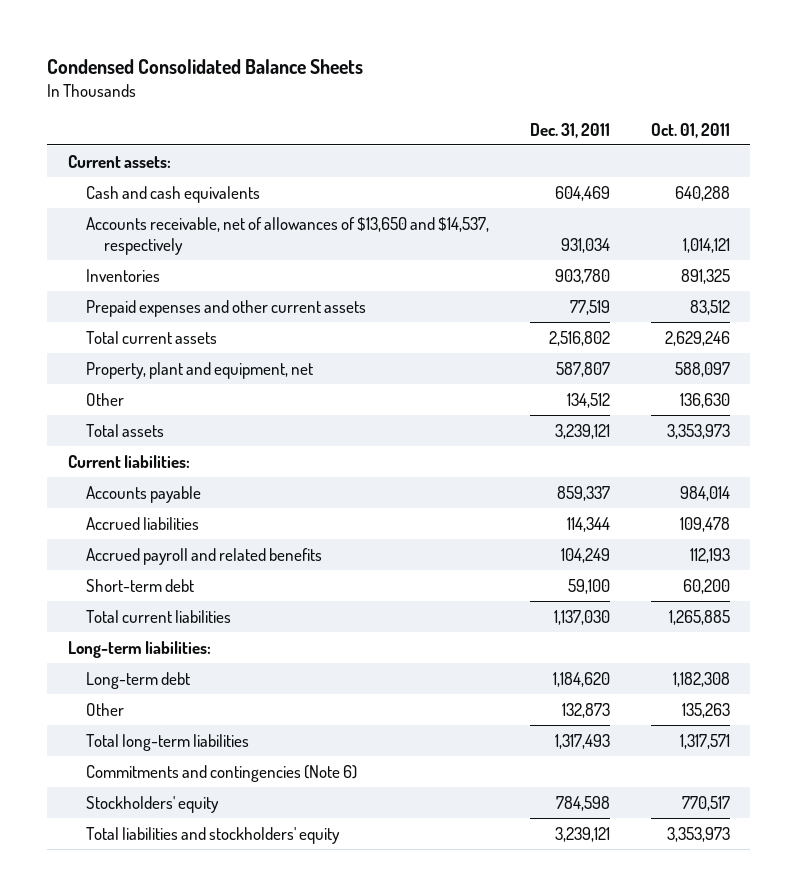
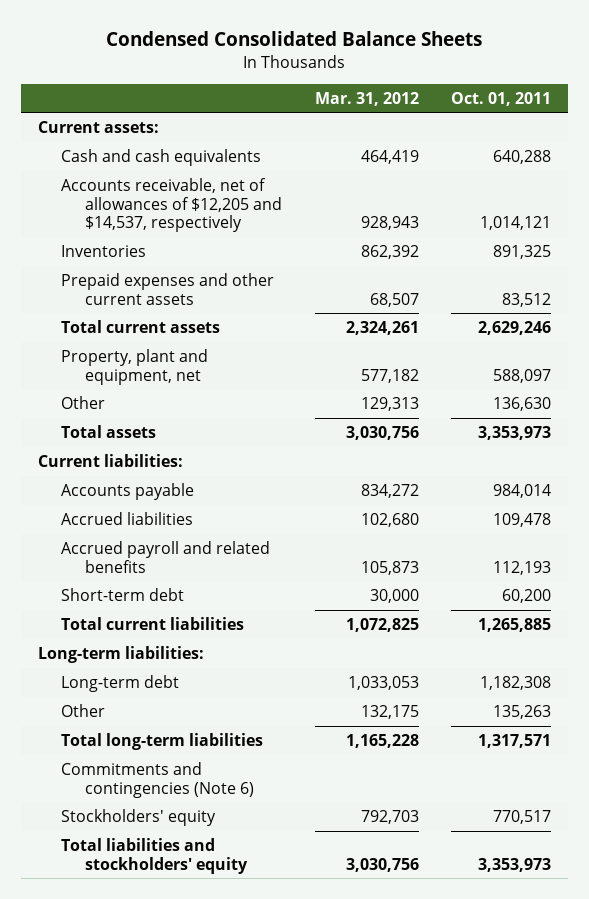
- | Dec. 31, 2011 | Oct. 01, 2011
+ | Mar. 31, 2012 | Oct. 01, 2011
- Accounts receivable, net of allowances of $13,650 and $14,537, respectively | 931,034 | 1,014,121
+ Accounts receivable, net of allowances of $12,205 and $14,537, respectively | 928,943 | 1,014,121

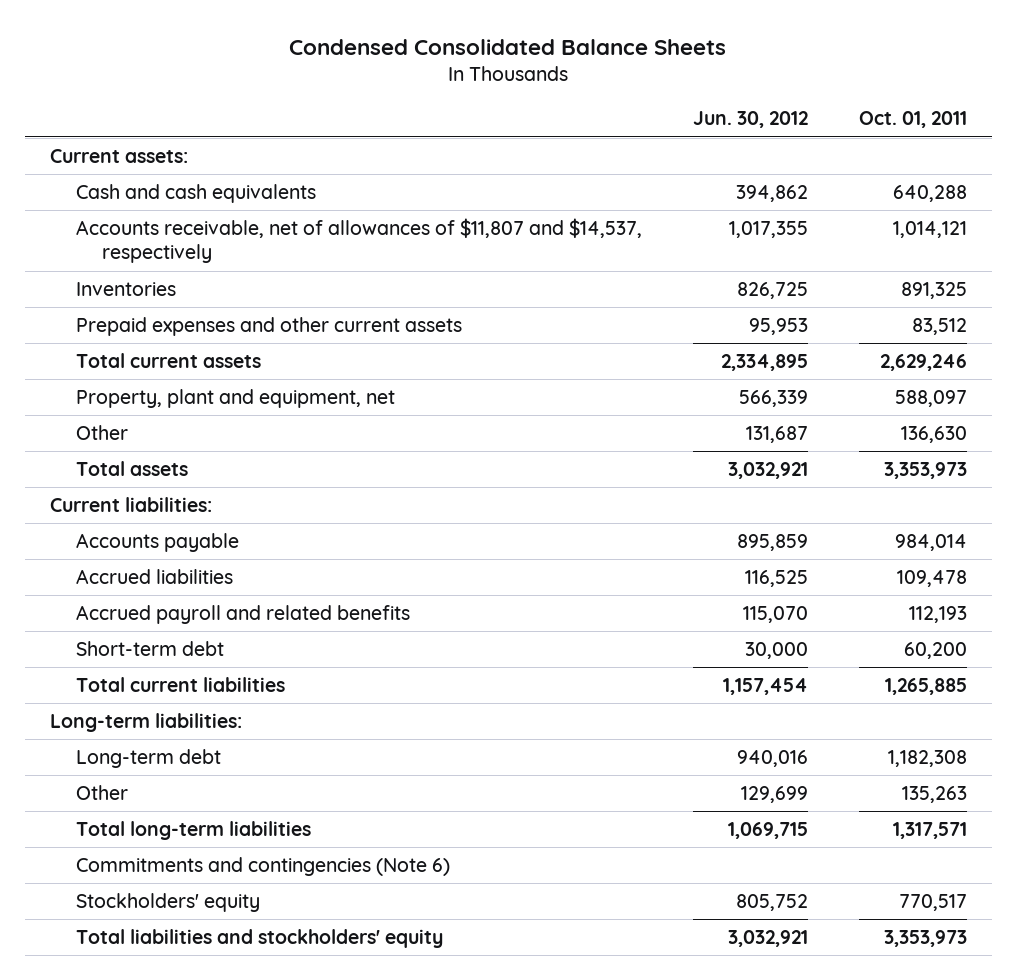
- | Mar. 31, 2012 | Oct. 01, 2011
+ | Jun. 30, 2012 | Oct. 01, 2011
- Accounts receivable, net of allowances of $12,205 and $14,537, respectively | 928,943 | 1,014,121
+ Accounts receivable, net of allowances of $11,807 and $14,537, respectively | 1,017,355 | 1,014,121

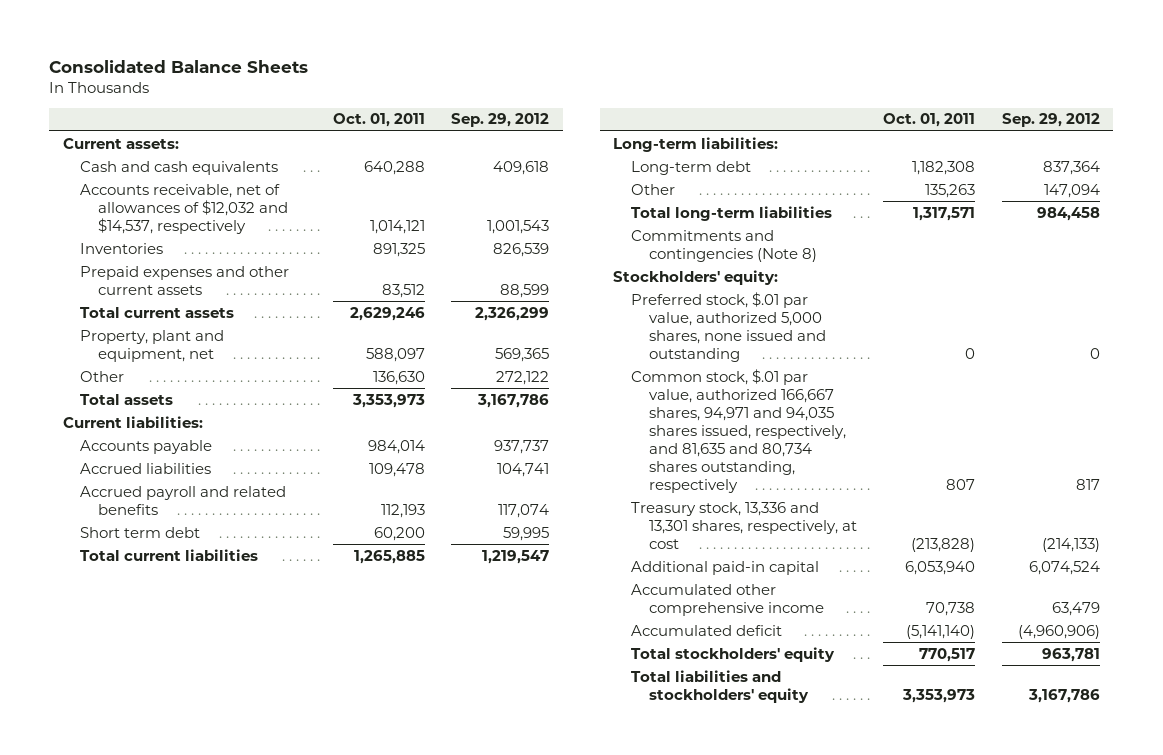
- Condensed Consolidated Balance Sheets
+ Consolidated Balance Sheets
- | Jun. 30, 2012 | Oct. 01, 2011
+ | Oct. 01, 2011 | Sep. 29, 2012
- Accounts receivable, net of allowances of $11,807 and $14,537, respectively | 1,017,355 | 1,014,121
+ Accounts receivable, net of allowances of $12,032 and $14,537, respectively | 1,014,121 | 1,001,543
- Short-term debt | 30,000 | 60,200
+ Short term debt | 60,200 | 59,995
- Commitments and contingencies (Note 6)
- Stockholders' equity | 805,752 | 770,517
+ Commitments and contingencies (Note 8)
+ Stockholders' equity:
+ Preferred stock, $.01 par value, authorized 5,000 shares, none issued and outstanding | 0 | 0
+ Common stock, $.01 par value, authorized 166,667 shares, 94,971 and 94,035 shares issued, respectively, and 81,635 and 80,734 shares outstanding, respectively | 807 | 817
+ Treasury stock, 13,336 and 13,301 shares, respectively, at cost | (213,828) | (214,133)
+ Additional paid-in capital | 6,053,940 | 6,074,524
+ Accumulated other comprehensive income | 70,738 | 63,479
+ Accumulated deficit | (5,141,140) | (4,960,906)
+ Total stockholders' equity | 770,517 | 963,781

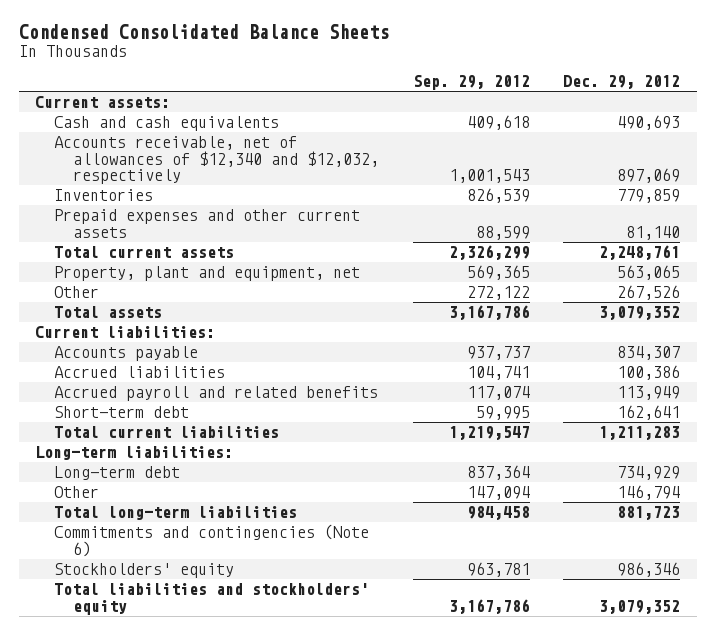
- Consolidated Balance Sheets
+ Condensed Consolidated Balance Sheets
- | Oct. 01, 2011 | Sep. 29, 2012
+ | Sep. 29, 2012 | Dec. 29, 2012
- Accounts receivable, net of allowances of $12,032 and $14,537, respectively | 1,014,121 | 1,001,543
+ Accounts receivable, net of allowances of $12,340 and $12,032, respectively | 1,001,543 | 897,069
- Short term debt | 60,200 | 59,995
+ Short-term debt | 59,995 | 162,641
- Commitments and contingencies (Note 8)
- Stockholders' equity:
- Preferred stock, $.01 par value, authorized 5,000 shares, none issued and outstanding | 0 | 0
- Common stock, $.01 par value, authorized 166,667 shares, 94,971 and 94,035 shares issued, respectively, and 81,635 and 80,734 shares outstanding, respectively | 807 | 817
- Treasury stock, 13,336 and 13,301 shares, respectively, at cost | (213,828) | (214,133)
- Additional paid-in capital | 6,053,940 | 6,074,524
- Accumulated other comprehensive income | 70,738 | 63,479
- Accumulated deficit | (5,141,140) | (4,960,906)
- Total stockholders' equity | 770,517 | 963,781
+ Commitments and contingencies (Note 6)
+ Stockholders' equity | 963,781 | 986,346

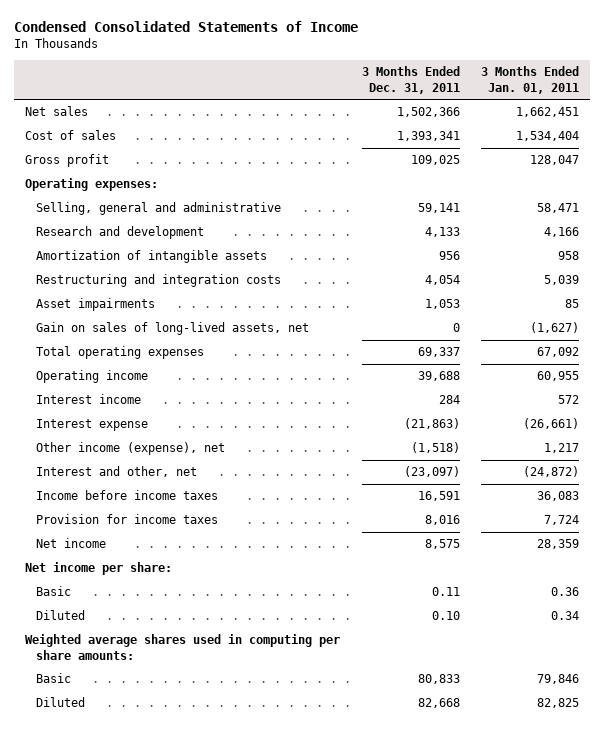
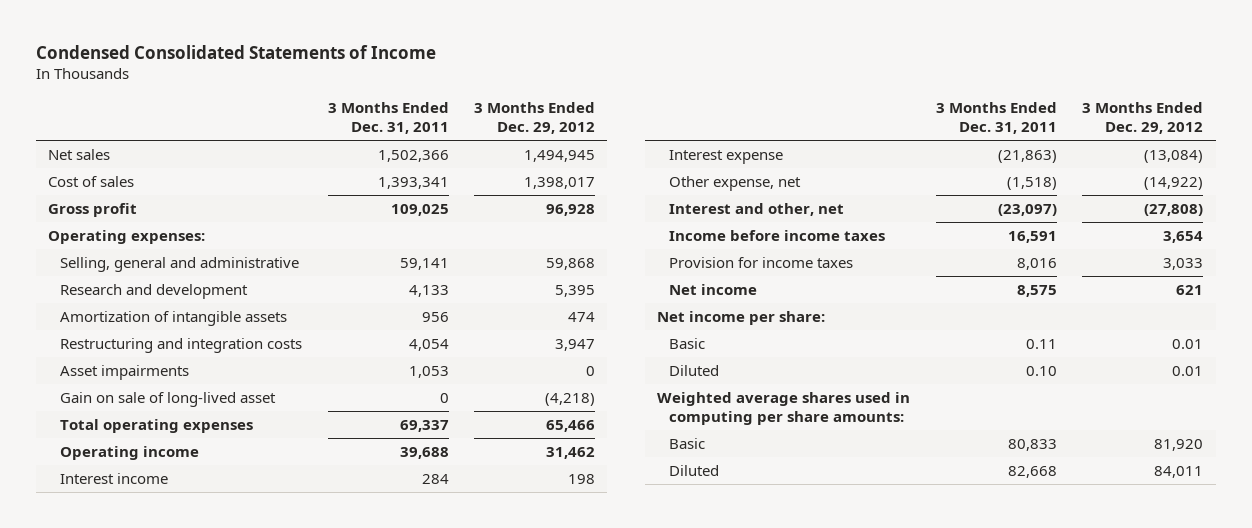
- | 3 Months Ended Dec. 31, 2011 | 3 Months Ended Jan. 01, 2011
+ | 3 Months Ended Dec. 31, 2011 | 3 Months Ended Dec. 29, 2012
- Gain on sales of long-lived assets, net | 0 | (1,627)
+ Gain on sale of long-lived asset | 0 | (4,218)
- Other income (expense), net | (1,518) | 1,217
+ Other expense, net | (1,518) | (14,922)

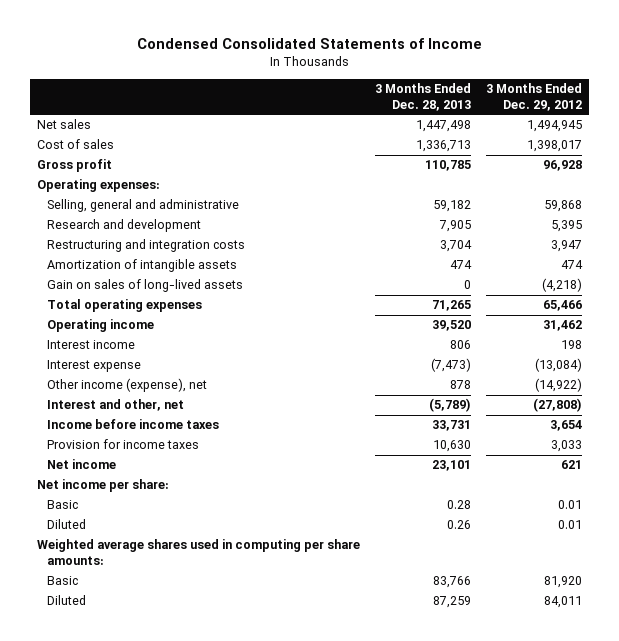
- | 3 Months Ended Dec. 31, 2011 | 3 Months Ended Dec. 29, 2012
+ | 3 Months Ended Dec. 28, 2013 | 3 Months Ended Dec. 29, 2012
- Asset impairments | 1,053 | 0
- Gain on sale of long-lived asset | 0 | (4,218)
moved down: Amortization of intangible assets | 474 | 474
+ Gain on sales of long-lived assets | 0 | (4,218)
- Other expense, net | (1,518) | (14,922)
+ Other income (expense), net | 878 | (14,922)

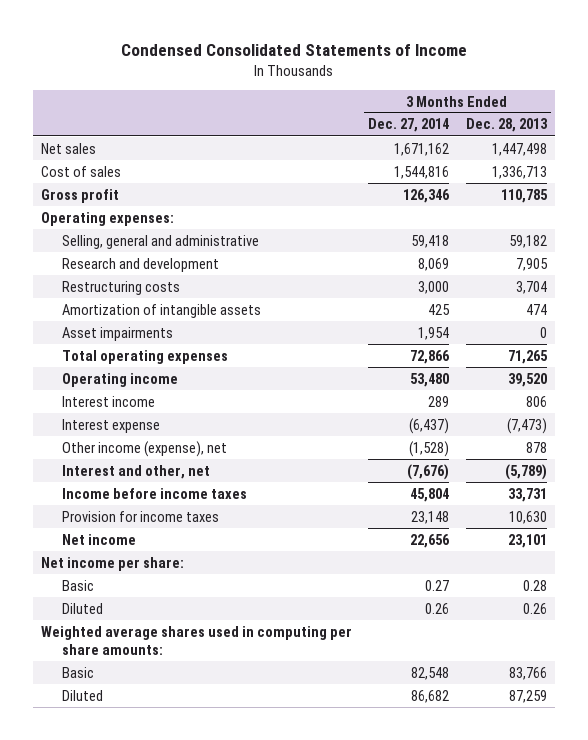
- | 3 Months Ended Dec. 28, 2013 | 3 Months Ended Dec. 29, 2012
+ | 3 Months Ended Dec. 27, 2014 | 3 Months Ended Dec. 28, 2013
- Restructuring and integration costs | 3,704 | 3,947
+ Restructuring costs | 3,000 | 3,704
- Gain on sales of long-lived assets | 0 | (4,218)
+ Asset impairments | 1,954 | 0

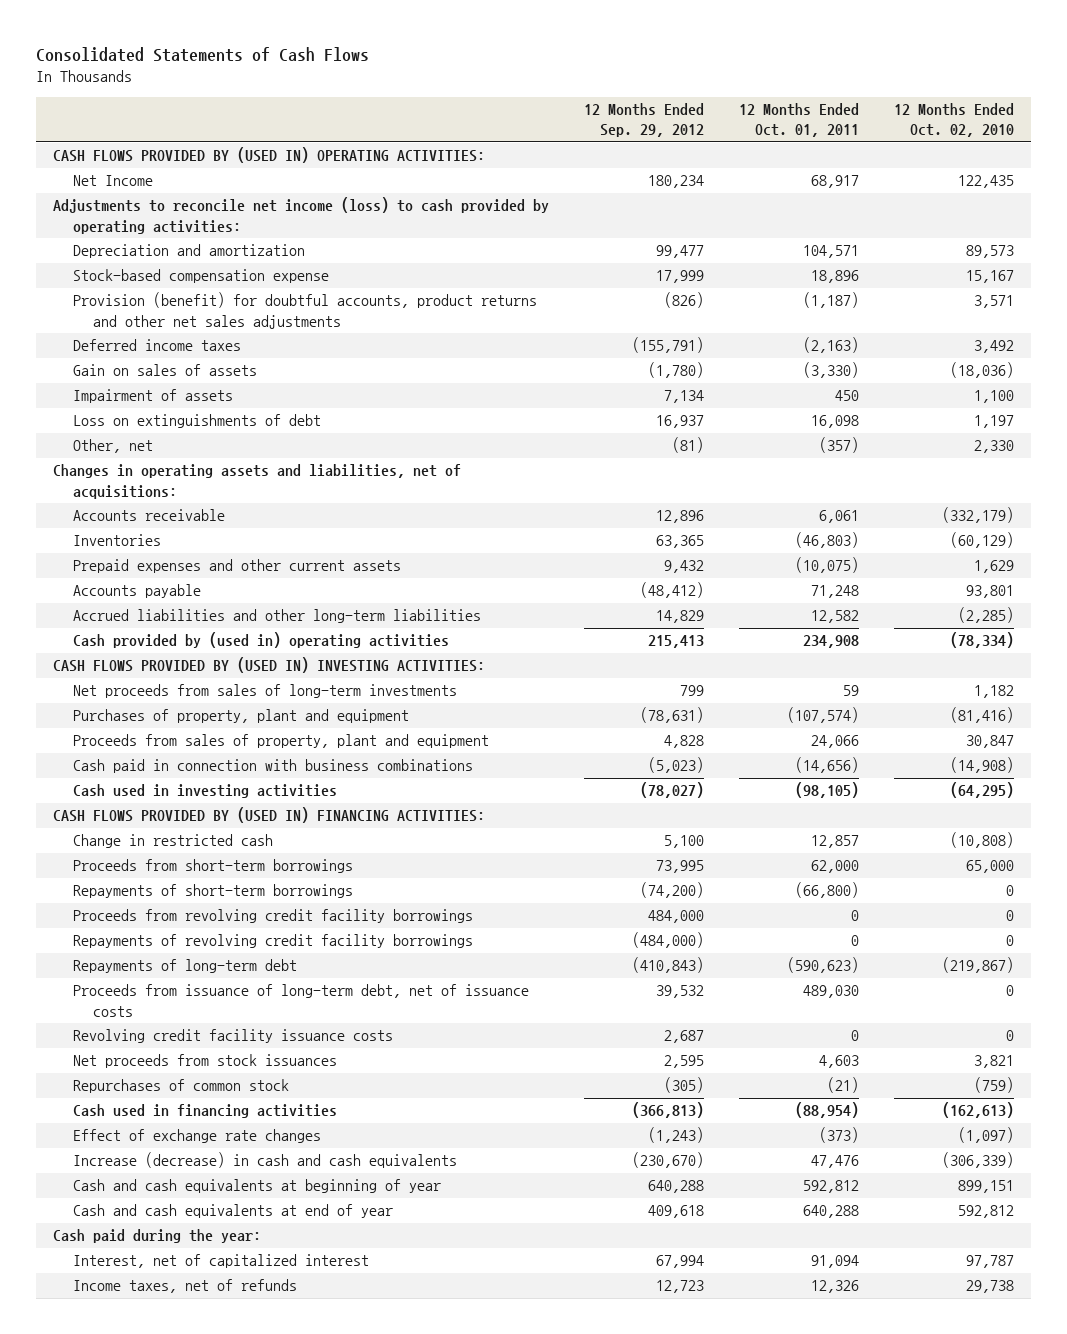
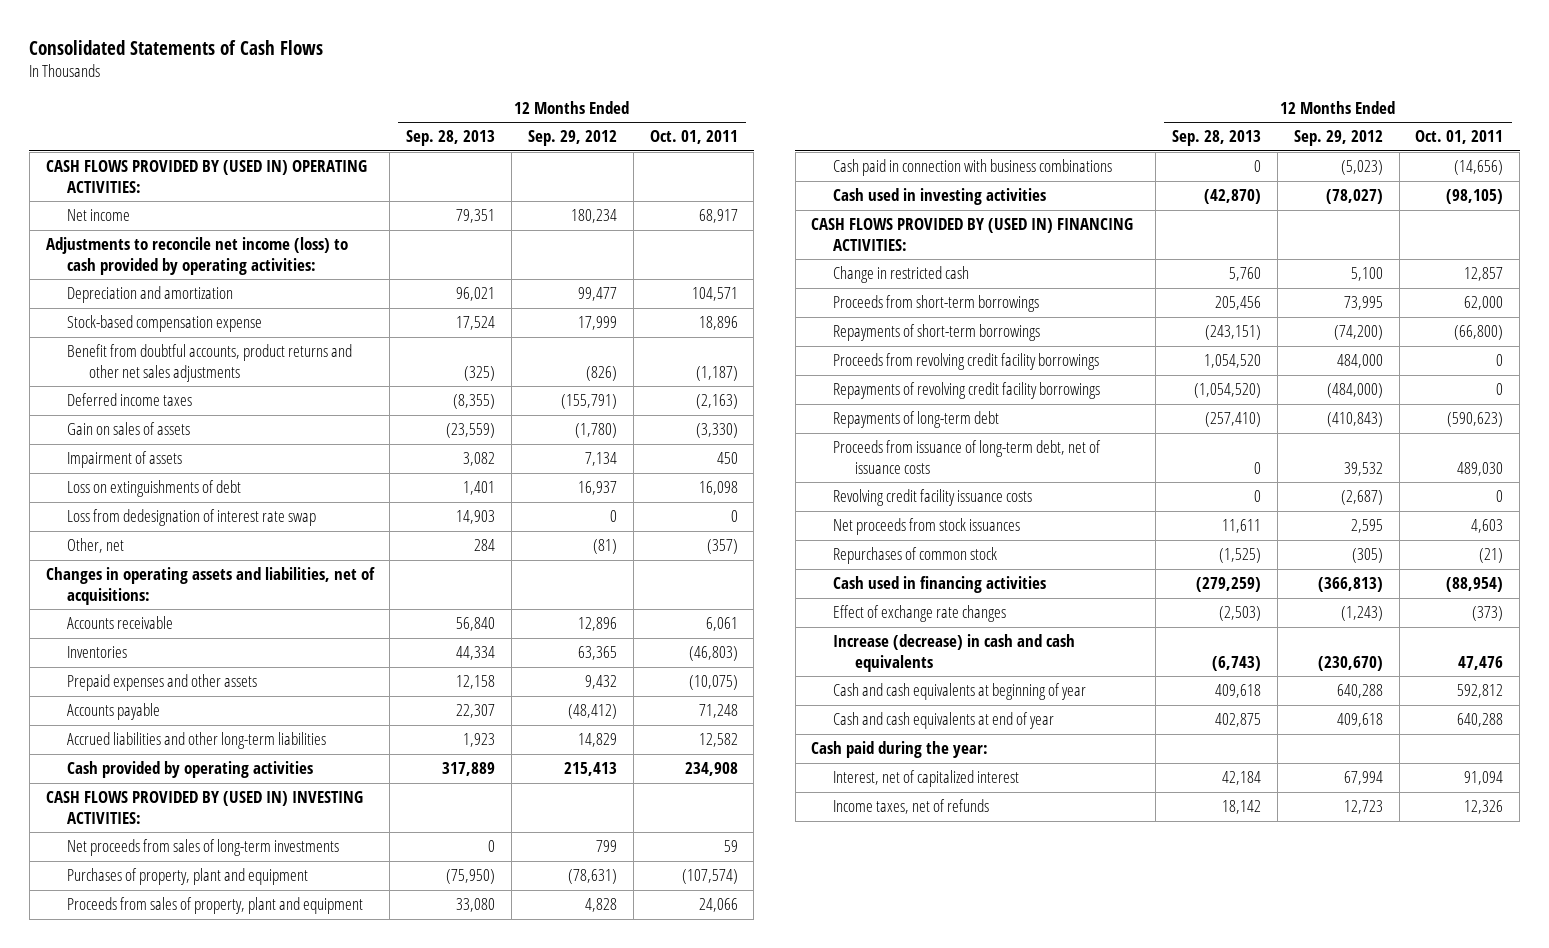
- | 12 Months Ended Sep. 29, 2012 | 12 Months Ended Oct. 01, 2011 | 12 Months Ended Oct. 02, 2010
+ | 12 Months Ended Sep. 28, 2013 | 12 Months Ended Sep. 29, 2012 | 12 Months Ended Oct. 01, 2011
- Net Income | 180,234 | 68,917 | 122,435
+ Net income | 79,351 | 180,234 | 68,917
- Provision (benefit) for doubtful accounts, product returns and other net sales adjustments | (826) | (1,187) | 3,571
+ Benefit from doubtful accounts, product returns and other net sales adjustments | (325) | (826) | (1,187)
+ Loss from dedesignation of interest rate swap | 14,903 | 0 | 0
- Prepaid expenses and other current assets | 9,432 | (10,075) | 1,629
+ Prepaid expenses and other assets | 12,158 | 9,432 | (10,075)
- Cash provided by (used in) operating activities | 215,413 | 234,908 | (78,334)
+ Cash provided by operating activities | 317,889 | 215,413 | 234,908
- Revolving credit facility issuance costs | 2,687 | 0 | 0
+ Revolving credit facility issuance costs | 0 | (2,687) | 0

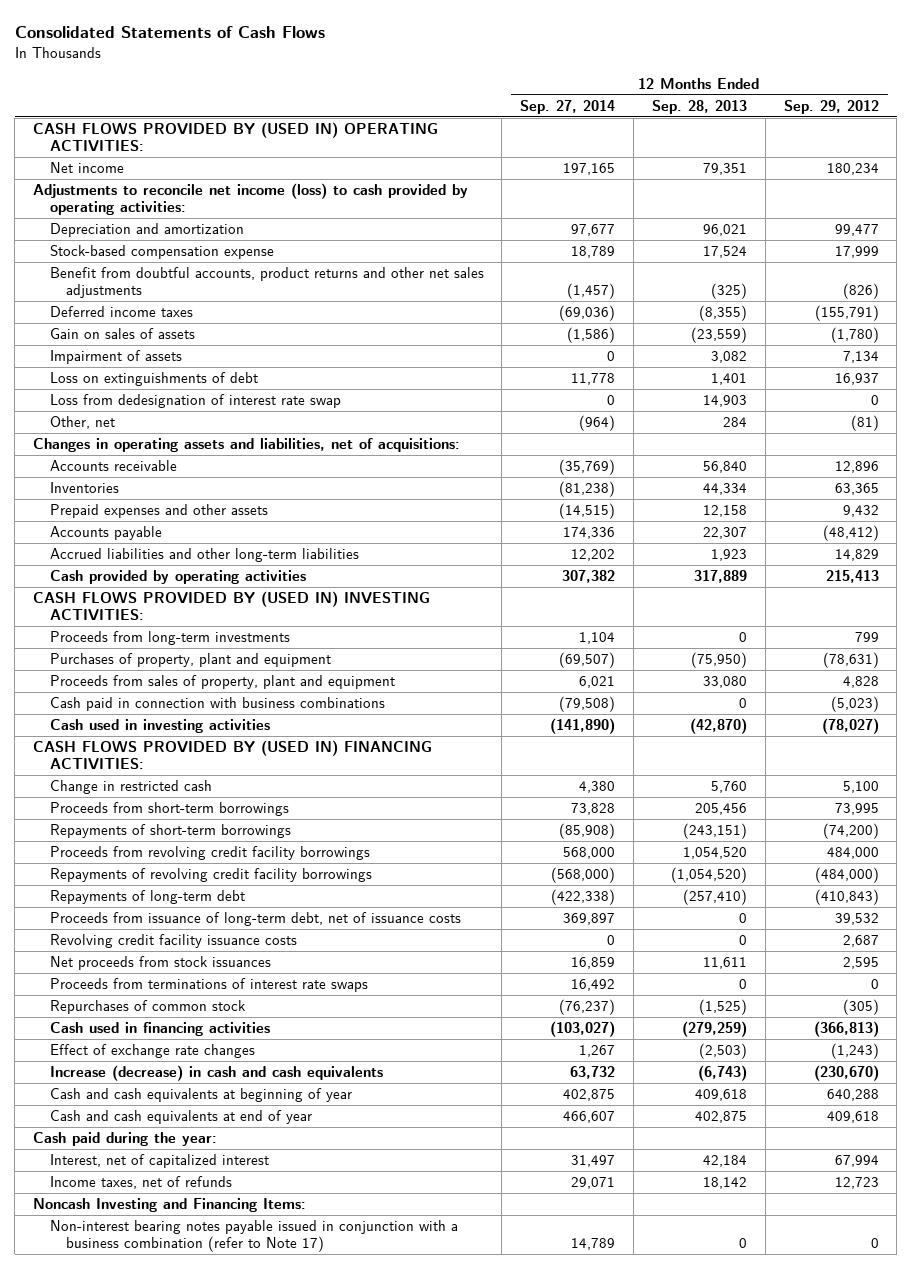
- | 12 Months Ended Sep. 28, 2013 | 12 Months Ended Sep. 29, 2012 | 12 Months Ended Oct. 01, 2011
+ | 12 Months Ended Sep. 27, 2014 | 12 Months Ended Sep. 28, 2013 | 12 Months Ended Sep. 29, 2012
- Net proceeds from sales of long-term investments | 0 | 799 | 59
+ Proceeds from long-term investments | 1,104 | 0 | 799
- Revolving credit facility issuance costs | 0 | (2,687) | 0
+ Revolving credit facility issuance costs | 0 | 0 | 2,687
+ Proceeds from terminations of interest rate swaps | 16,492 | 0 | 0
+ Noncash Investing and Financing Items:
+ Non-interest bearing notes payable issued in conjunction with a business combination (refer to Note 17) | 14,789 | 0 | 0

